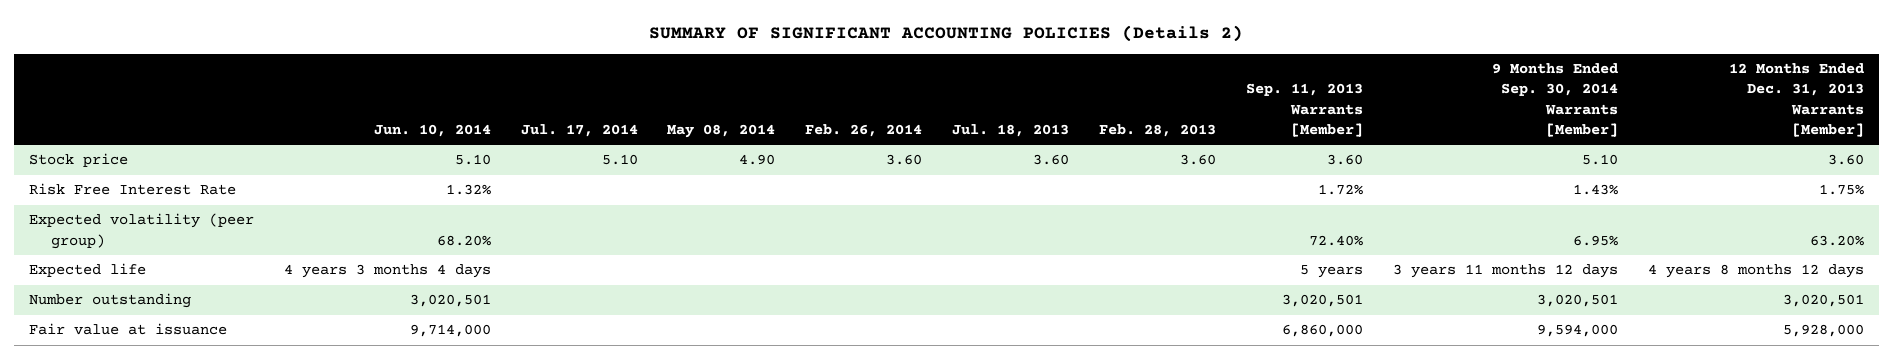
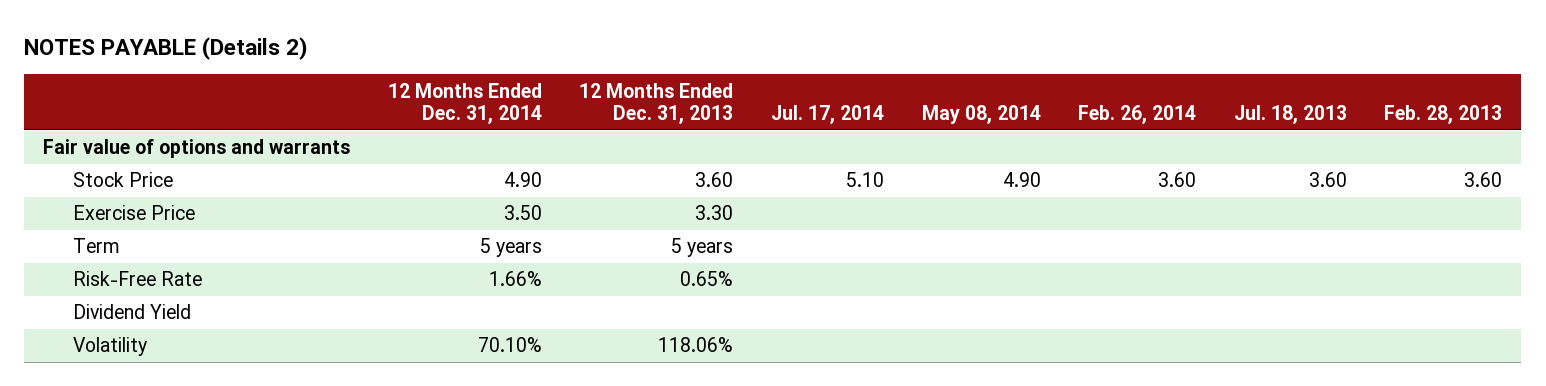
- SUMMARY OF SIGNIFICANT ACCOUNTING POLICIES (Details 2)
+ NOTES PAYABLE (Details 2)
- | Jun. 10, 2014 | Jul. 17, 2014 | May 08, 2014 | Feb. 26, 2014 | Jul. 18, 2013 | Feb. 28, 2013 | Sep. 11, 2013 Warrants [Member] | 9 Months Ended Sep. 30, 2014 Warrants [Member] | 12 Months Ended Dec. 31, 2013 Warrants [Member]
+ | 12 Months Ended Dec. 31, 2014 | 12 Months Ended Dec. 31, 2013 | Jul. 17, 2014 | May 08, 2014 | Feb. 26, 2014 | Jul. 18, 2013 | Feb. 28, 2013
- Stock price | 5.10 | 5.10 | 4.90 | 3.60 | 3.60 | 3.60 | 3.60 | 5.10 | 3.60
- Risk Free Interest Rate | 1.32% | | | | | | 1.72% | 1.43% | 1.75%
- Expected volatility (peer group) | 68.20% | | | | | | 72.40% | 6.95% | 63.20%
- Expected life | 4 years 3 months 4 days | | | | | | 5 years | 3 years 11 months 12 days | 4 years 8 months 12 days
- Number outstanding | 3,020,501 | | | | | | 3,020,501 | 3,020,501 | 3,020,501
- Fair value at issuance | 9,714,000 | | | | | | 6,860,000 | 9,594,000 | 5,928,000
+ Fair value of options and warrants
+ Stock Price | 4.90 | 3.60 | 5.10 | 4.90 | 3.60 | 3.60 | 3.60
+ Exercise Price | 3.50 | 3.30 | | | | |
+ Term | 5 years | 5 years | | | | |
+ Risk-Free Rate | 1.66% | 0.65% | | | | |
+ Dividend Yield
+ Volatility | 70.10% | 118.06% | | | | |

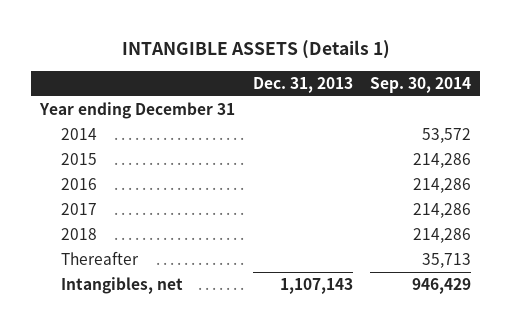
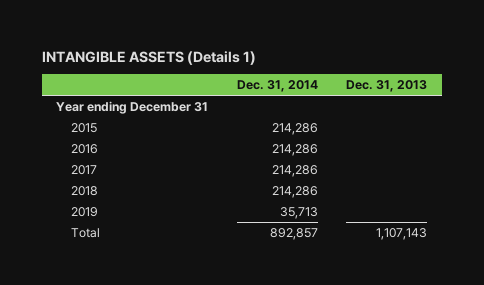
- | Dec. 31, 2013 | Sep. 30, 2014
+ | Dec. 31, 2014 | Dec. 31, 2013
- 2014 | | 53,572
- Thereafter | | 35,713
- Intangibles, net | 1,107,143 | 946,429
+ 2019 | 35,713 |
+ Total | 892,857 | 1,107,143

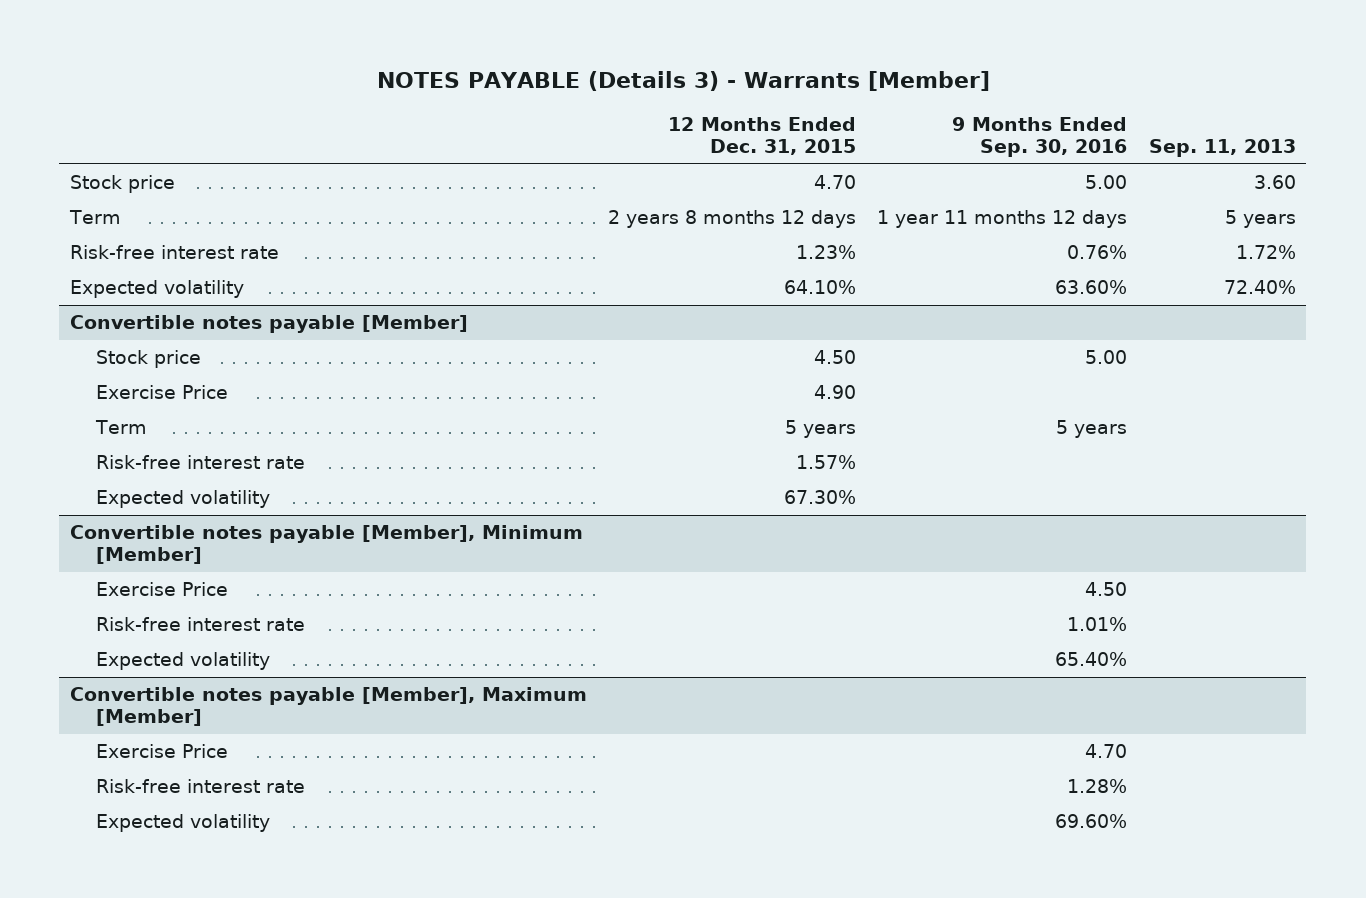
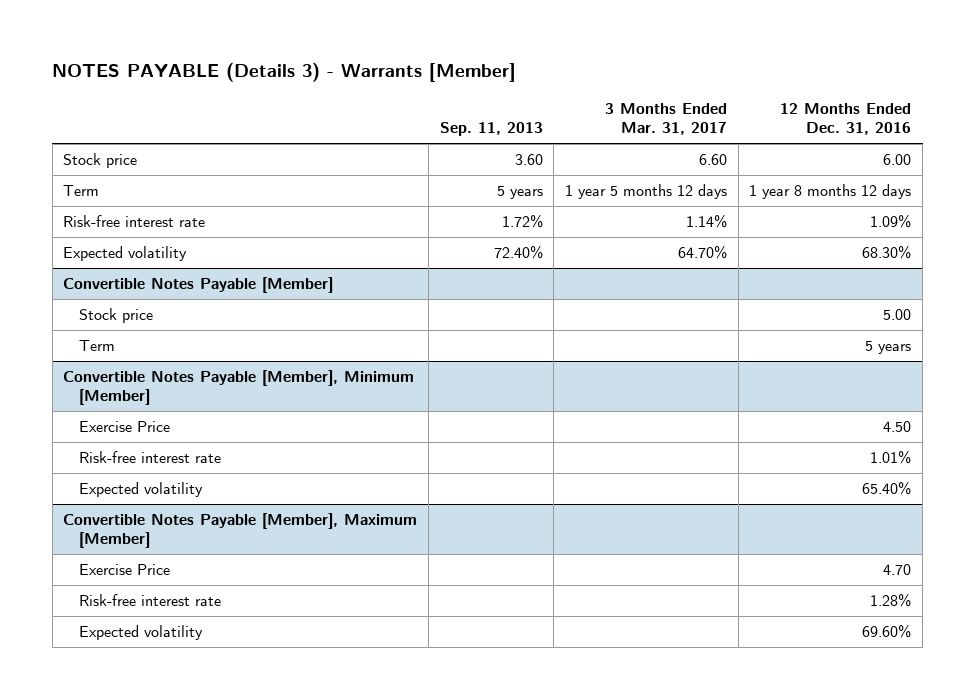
- | 12 Months Ended Dec. 31, 2015 | 9 Months Ended Sep. 30, 2016 | Sep. 11, 2013
+ | Sep. 11, 2013 | 3 Months Ended Mar. 31, 2017 | 12 Months Ended Dec. 31, 2016
- Convertible notes payable [Member]
+ Convertible Notes Payable [Member]
- Exercise Price | 4.90 | |
- Risk-free interest rate | 1.57% | |
- Expected volatility | 67.30% | |
- Convertible notes payable [Member], Minimum [Member]
+ Convertible Notes Payable [Member], Minimum [Member]
- Convertible notes payable [Member], Maximum [Member]
+ Convertible Notes Payable [Member], Maximum [Member]

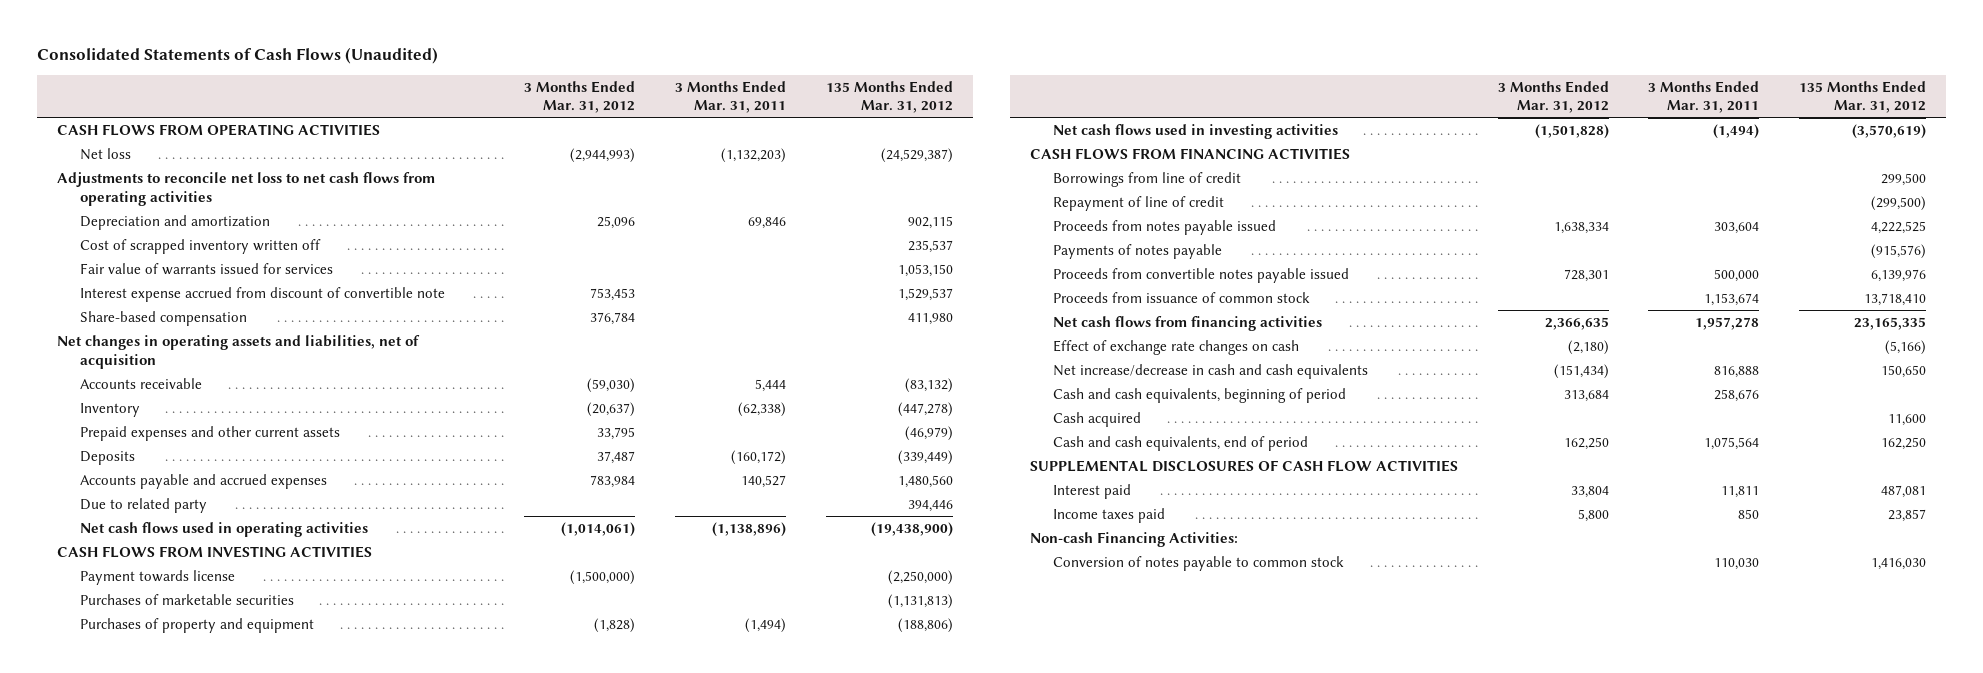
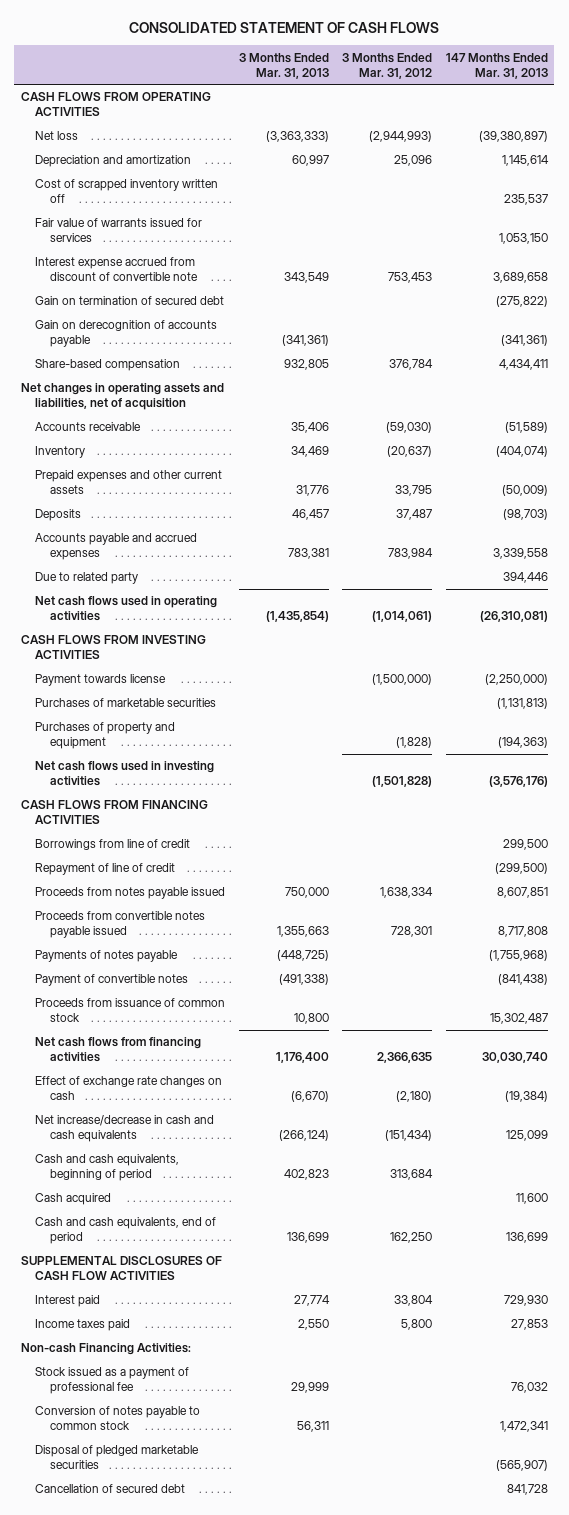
- Consolidated Statements of Cash Flows (Unaudited)
+ CONSOLIDATED STATEMENT OF CASH FLOWS
- | 3 Months Ended Mar. 31, 2012 | 3 Months Ended Mar. 31, 2011 | 135 Months Ended Mar. 31, 2012
+ | 3 Months Ended Mar. 31, 2013 | 3 Months Ended Mar. 31, 2012 | 147 Months Ended Mar. 31, 2013
- Adjustments to reconcile net loss to net cash flows from operating activities
+ Gain on termination of secured debt | | | (275,822)
+ Gain on derecognition of accounts payable | (341,361) | | (341,361)
moved down: Payments of notes payable | (448,725) | | (1,755,968)
+ Payment of convertible notes | (491,338) | | (841,438)
+ Stock issued as a payment of professional fee | 29,999 | | 76,032
+ Disposal of pledged marketable securities | | | (565,907)
+ Cancellation of secured debt | | | 841,728

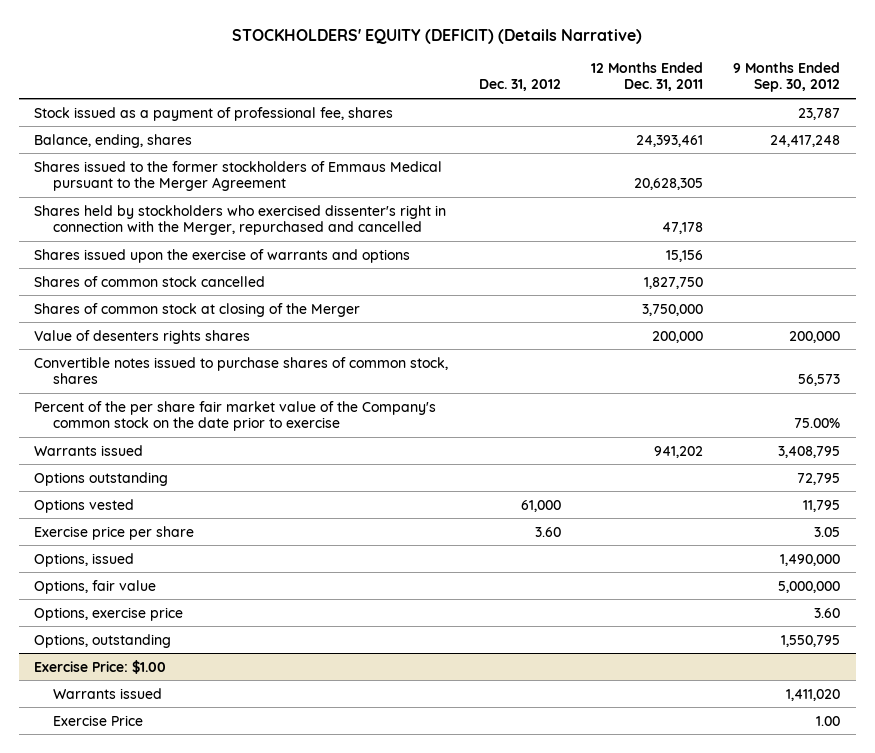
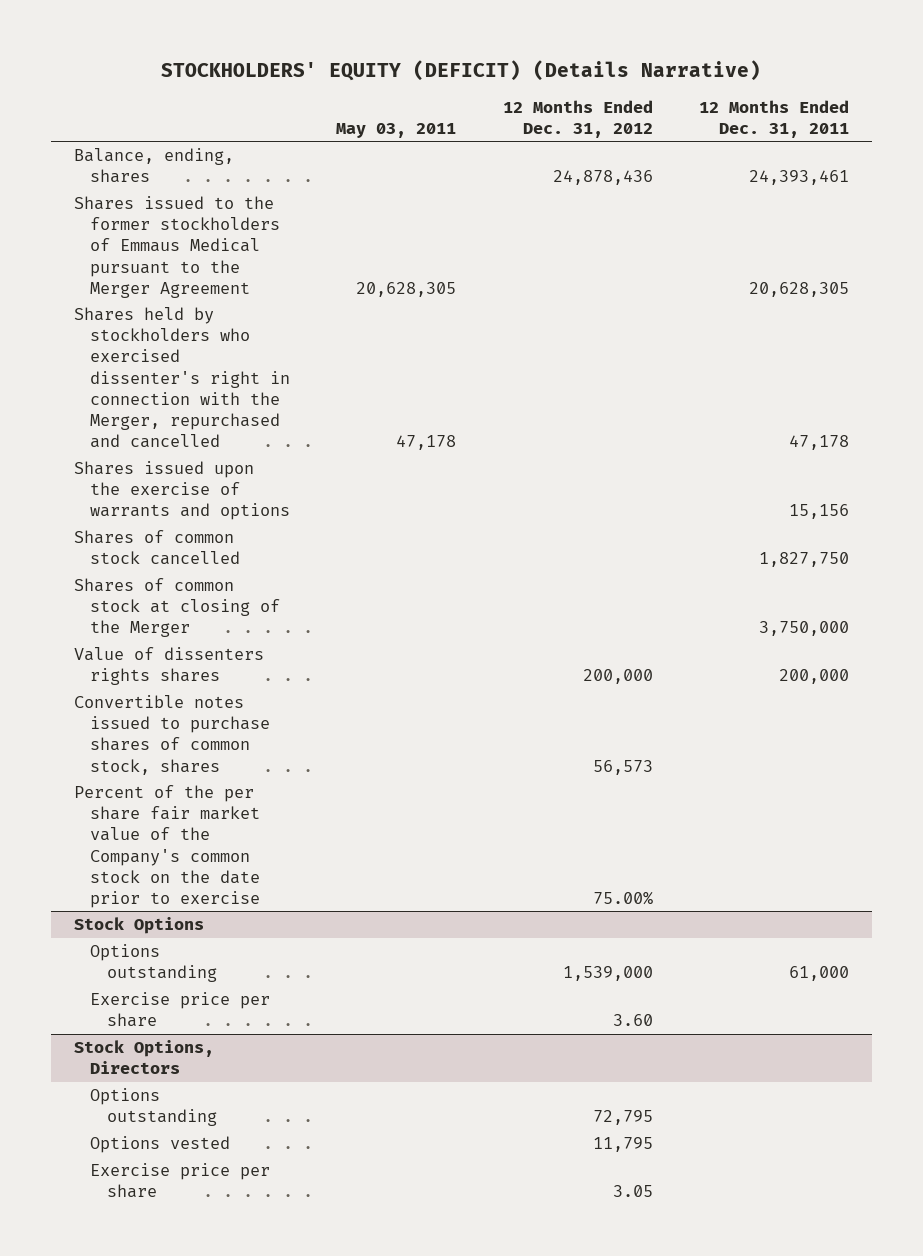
- | Dec. 31, 2012 | 12 Months Ended Dec. 31, 2011 | 9 Months Ended Sep. 30, 2012
+ | May 03, 2011 | 12 Months Ended Dec. 31, 2012 | 12 Months Ended Dec. 31, 2011
- Stock issued as a payment of professional fee, shares | | | 23,787
- Value of desenters rights shares | | 200,000 | 200,000
+ Value of dissenters rights shares | | 200,000 | 200,000
- Warrants issued | | 941,202 | 3,408,795
- Options outstanding | | | 72,795
- Options vested | 61,000 | | 11,795
- Exercise price per share | 3.60 | | 3.05
- Options, issued | | | 1,490,000
- Options, fair value | | | 5,000,000
- Options, exercise price | | | 3.60
- Options, outstanding | | | 1,550,795
- Exercise Price: $1.00
- Warrants issued | | | 1,411,020
- Exercise Price | | | 1.00
+ Stock Options
+ Options outstanding | | 1,539,000 | 61,000
+ Exercise price per share | | 3.60 |
+ Stock Options, Directors
+ Options outstanding | | 72,795 |
+ Options vested | | 11,795 |
+ Exercise price per share | | 3.05 |

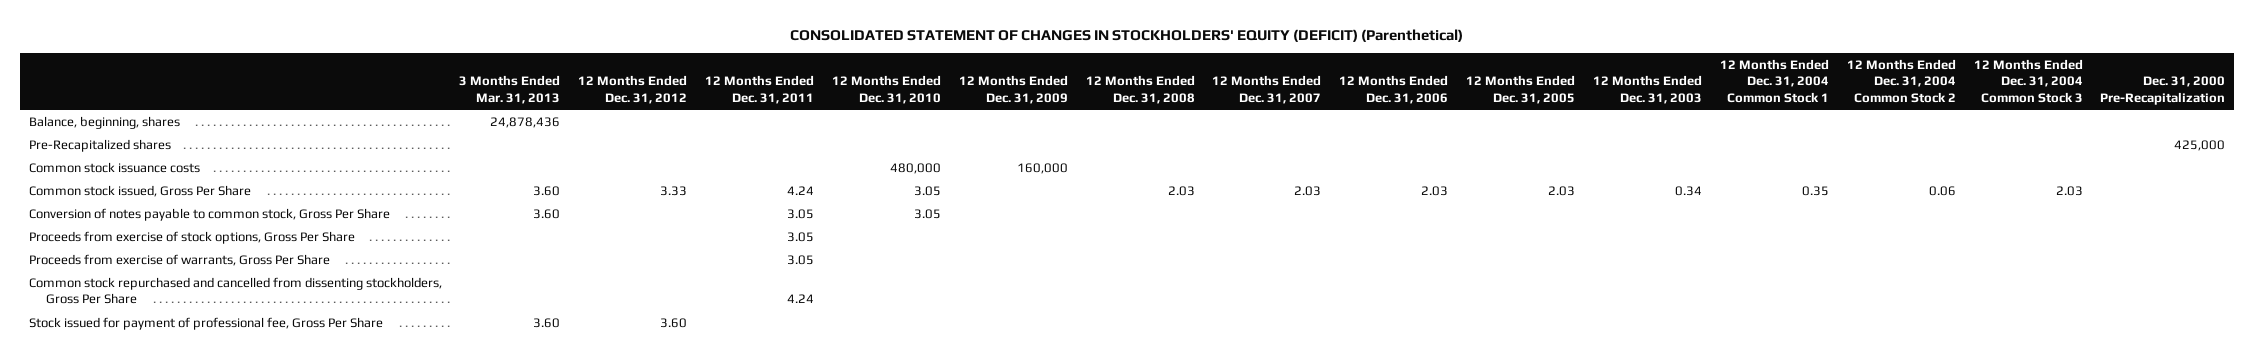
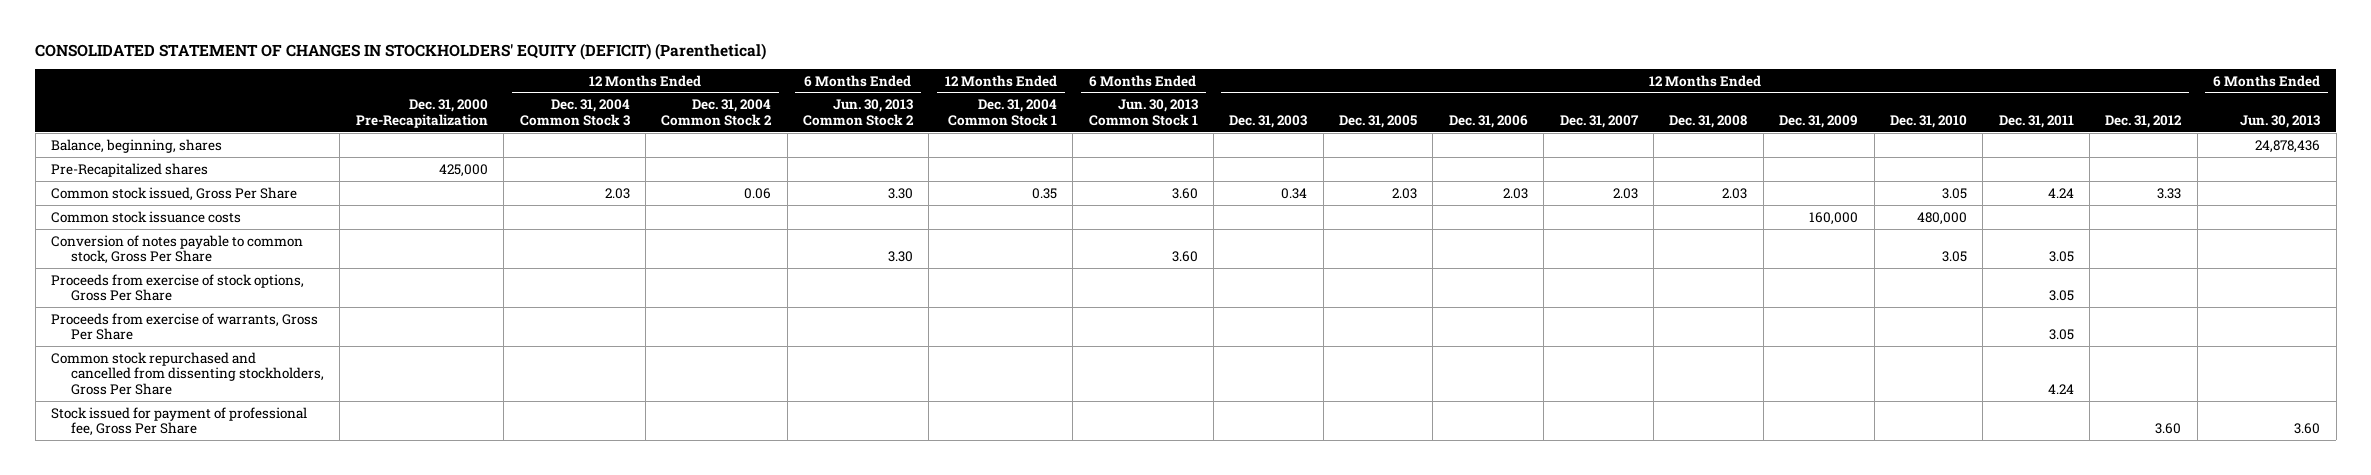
- | 3 Months Ended Mar. 31, 2013 | 12 Months Ended Dec. 31, 2012 | 12 Months Ended Dec. 31, 2011 | 12 Months Ended Dec. 31, 2010 | 12 Months Ended Dec. 31, 2009 | 12 Months Ended Dec. 31, 2008 | 12 Months Ended Dec. 31, 2007 | 12 Months Ended Dec. 31, 2006 | 12 Months Ended Dec. 31, 2005 | 12 Months Ended Dec. 31, 2003 | 12 Months Ended Dec. 31, 2004 Common Stock 1 | 12 Months Ended Dec. 31, 2004 Common Stock 2 | 12 Months Ended Dec. 31, 2004 Common Stock 3 | Dec. 31, 2000 Pre-Recapitalization
+ | Dec. 31, 2000 Pre-Recapitalization | 12 Months Ended Dec. 31, 2004 Common Stock 3 | 12 Months Ended Dec. 31, 2004 Common Stock 2 | 6 Months Ended Jun. 30, 2013 Common Stock 2 | 12 Months Ended Dec. 31, 2004 Common Stock 1 | 6 Months Ended Jun. 30, 2013 Common Stock 1 | 12 Months Ended Dec. 31, 2003 | 12 Months Ended Dec. 31, 2005 | 12 Months Ended Dec. 31, 2006 | 12 Months Ended Dec. 31, 2007 | 12 Months Ended Dec. 31, 2008 | 12 Months Ended Dec. 31, 2009 | 12 Months Ended Dec. 31, 2010 | 12 Months Ended Dec. 31, 2011 | 12 Months Ended Dec. 31, 2012 | 6 Months Ended Jun. 30, 2013
moved down: Common stock issuance costs | | | | | | | | | | | | 160,000 | 480,000 | | |

